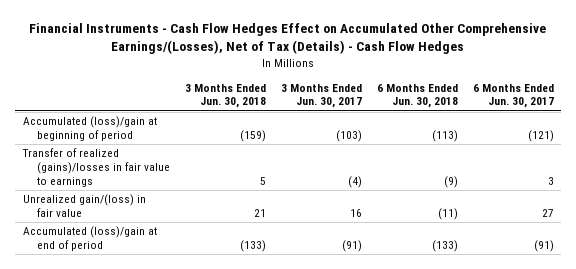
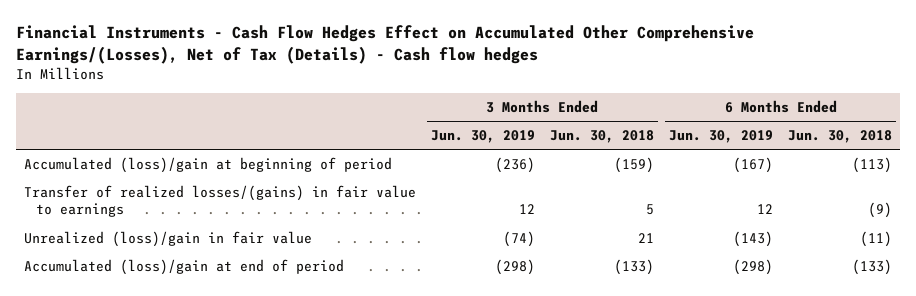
- Financial Instruments - Cash Flow Hedges Effect on Accumulated Other Comprehensive Earnings/(Losses), Net of Tax (Details) - Cash Flow Hedges
+ Financial Instruments - Cash Flow Hedges Effect on Accumulated Other Comprehensive Earnings/(Losses), Net of Tax (Details) - Cash flow hedges
- | 3 Months Ended Jun. 30, 2018 | 3 Months Ended Jun. 30, 2017 | 6 Months Ended Jun. 30, 2018 | 6 Months Ended Jun. 30, 2017
+ | 3 Months Ended Jun. 30, 2019 | 3 Months Ended Jun. 30, 2018 | 6 Months Ended Jun. 30, 2019 | 6 Months Ended Jun. 30, 2018
- Transfer of realized (gains)/losses in fair value to earnings | 5 | (4) | (9) | 3
- Unrealized gain/(loss) in fair value | 21 | 16 | (11) | 27
+ Transfer of realized losses/(gains) in fair value to earnings | 12 | 5 | 12 | (9)
+ Unrealized (loss)/gain in fair value | (74) | 21 | (143) | (11)

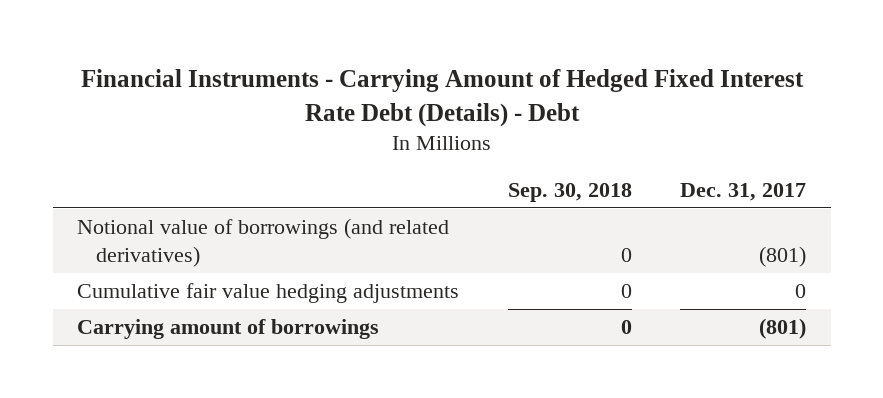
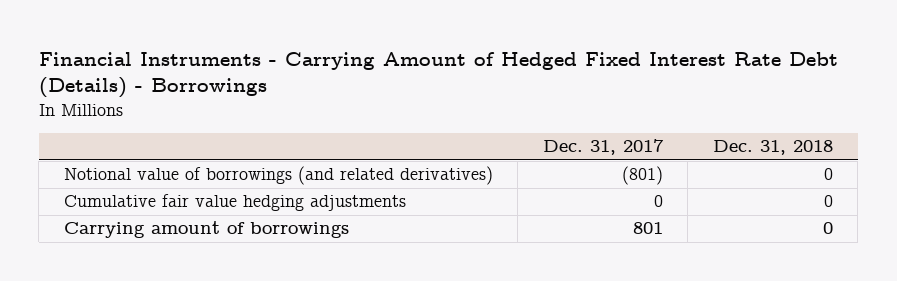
- Financial Instruments - Carrying Amount of Hedged Fixed Interest Rate Debt (Details) - Debt
+ Financial Instruments - Carrying Amount of Hedged Fixed Interest Rate Debt (Details) - Borrowings
- | Sep. 30, 2018 | Dec. 31, 2017
+ | Dec. 31, 2017 | Dec. 31, 2018
- Carrying amount of borrowings | 0 | (801)
+ Carrying amount of borrowings | 801 | 0

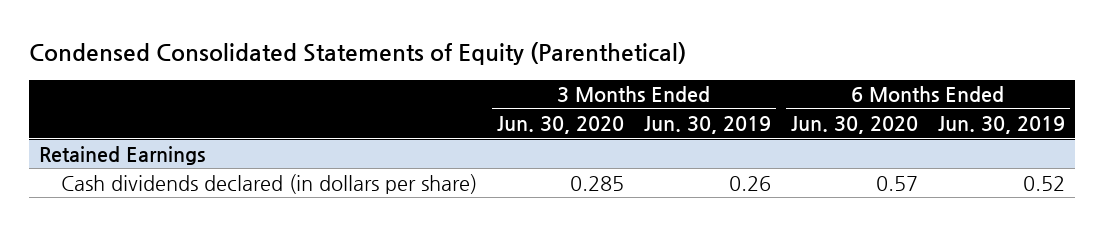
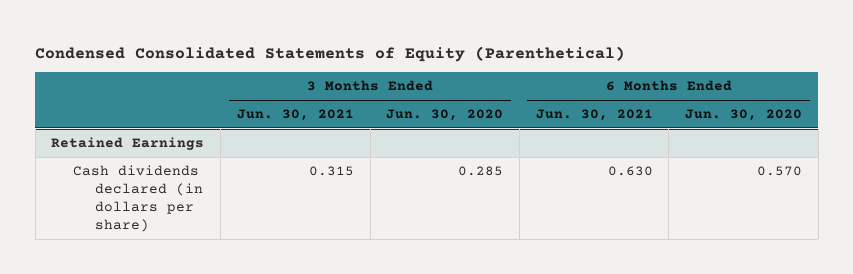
- | 3 Months Ended Jun. 30, 2020 | 3 Months Ended Jun. 30, 2019 | 6 Months Ended Jun. 30, 2020 | 6 Months Ended Jun. 30, 2019
+ | 3 Months Ended Jun. 30, 2021 | 3 Months Ended Jun. 30, 2020 | 6 Months Ended Jun. 30, 2021 | 6 Months Ended Jun. 30, 2020
@ Retained Earnings
- Cash dividends declared (in dollars per share) | 0.285 | 0.26 | 0.57 | 0.52
+ Cash dividends declared (in dollars per share) | 0.315 | 0.285 | 0.630 | 0.570

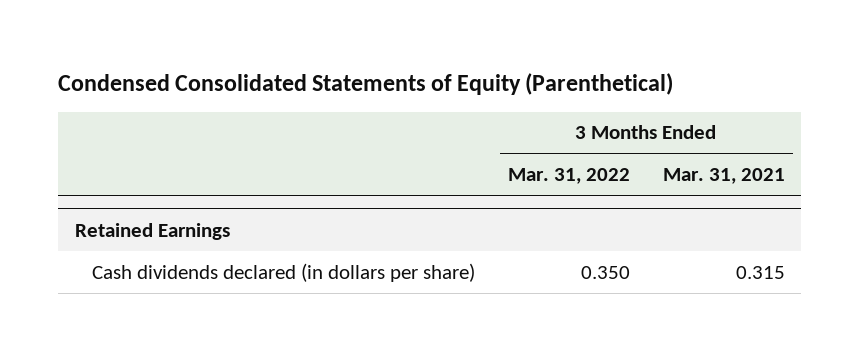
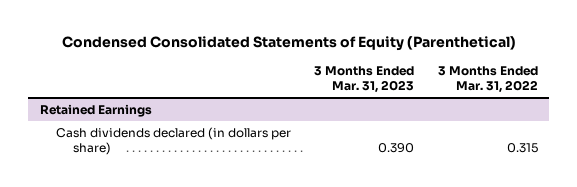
- | 3 Months Ended Mar. 31, 2022 | 3 Months Ended Mar. 31, 2021
+ | 3 Months Ended Mar. 31, 2023 | 3 Months Ended Mar. 31, 2022
@ Retained Earnings
- Cash dividends declared (in dollars per share) | 0.350 | 0.315
+ Cash dividends declared (in dollars per share) | 0.390 | 0.315

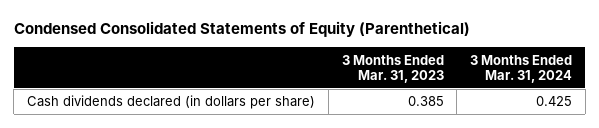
- | 3 Months Ended Mar. 31, 2023 | 3 Months Ended Mar. 31, 2022
+ | 3 Months Ended Mar. 31, 2023 | 3 Months Ended Mar. 31, 2024
- Retained Earnings
- Cash dividends declared (in dollars per share) | 0.390 | 0.315
+ Cash dividends declared (in dollars per share) | 0.385 | 0.425

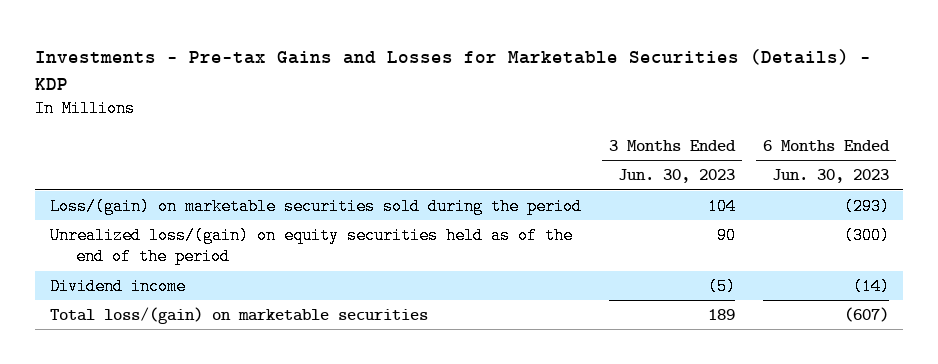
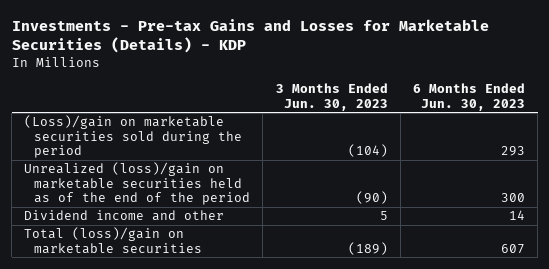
- Loss/(gain) on marketable securities sold during the period | 104 | (293)
- Unrealized loss/(gain) on equity securities held as of the end of the period | 90 | (300)
- Dividend income | (5) | (14)
- Total loss/(gain) on marketable securities | 189 | (607)
+ (Loss)/gain on marketable securities sold during the period | (104) | 293
+ Unrealized (loss)/gain on marketable securities held as of the end of the period | (90) | 300
+ Dividend income and other | 5 | 14
+ Total (loss)/gain on marketable securities | (189) | 607

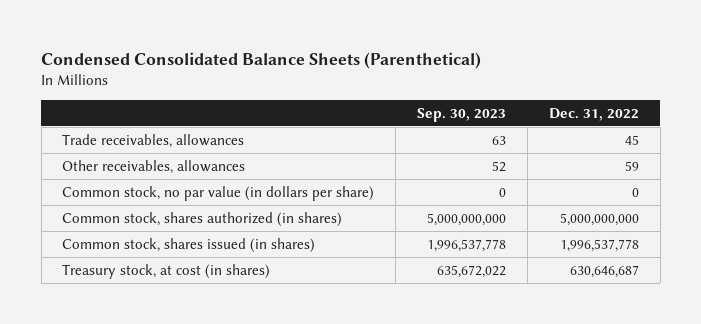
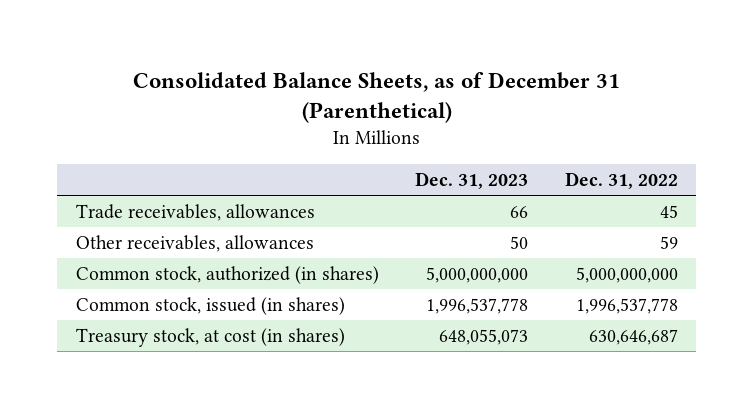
- Condensed Consolidated Balance Sheets (Parenthetical)
+ Consolidated Balance Sheets, as of December 31 (Parenthetical)
- | Sep. 30, 2023 | Dec. 31, 2022
+ | Dec. 31, 2023 | Dec. 31, 2022
- Common stock, no par value (in dollars per share) | 0 | 0
- Common stock, shares authorized (in shares) | 5,000,000,000 | 5,000,000,000
- Common stock, shares issued (in shares) | 1,996,537,778 | 1,996,537,778
+ Common stock, authorized (in shares) | 5,000,000,000 | 5,000,000,000
+ Common stock, issued (in shares) | 1,996,537,778 | 1,996,537,778

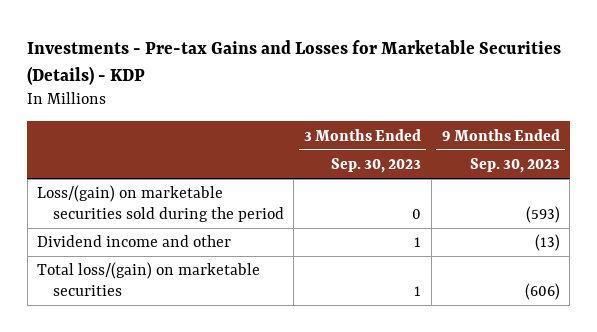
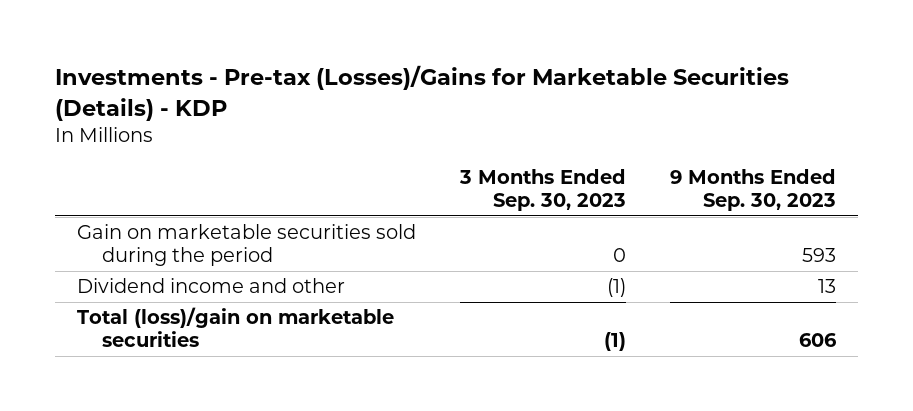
- Investments - Pre-tax Gains and Losses for Marketable Securities (Details) - KDP
+ Investments - Pre-tax (Losses)/Gains for Marketable Securities (Details) - KDP
- Loss/(gain) on marketable securities sold during the period | 0 | (593)
- Dividend income and other | 1 | (13)
- Total loss/(gain) on marketable securities | 1 | (606)
+ Gain on marketable securities sold during the period | 0 | 593
+ Dividend income and other | (1) | 13
+ Total (loss)/gain on marketable securities | (1) | 606

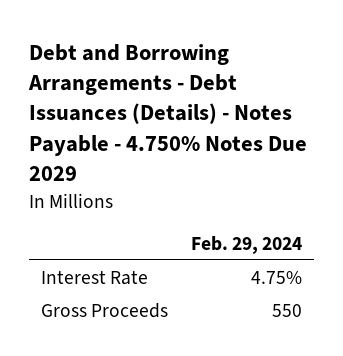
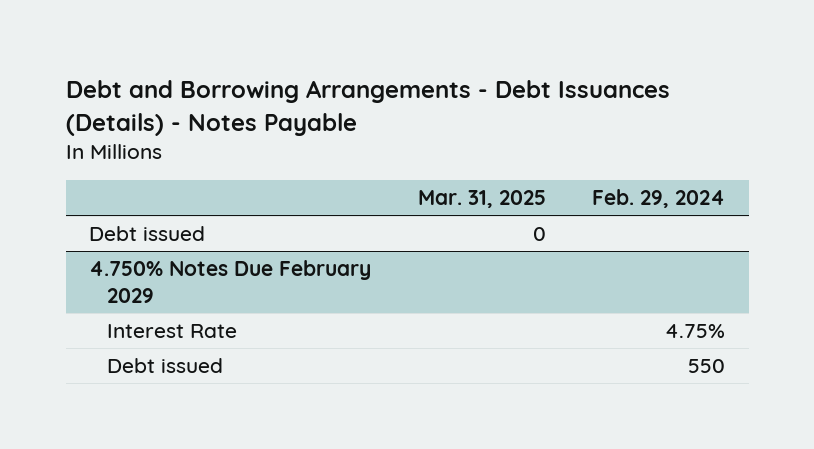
- Debt and Borrowing Arrangements - Debt Issuances (Details) - Notes Payable - 4.750% Notes Due 2029
+ Debt and Borrowing Arrangements - Debt Issuances (Details) - Notes Payable
- | Feb. 29, 2024
+ | Mar. 31, 2025 | Feb. 29, 2024
+ Debt issued | 0 |
+ 4.750% Notes Due February 2029
- Gross Proceeds | 550
+ Debt issued | | 550

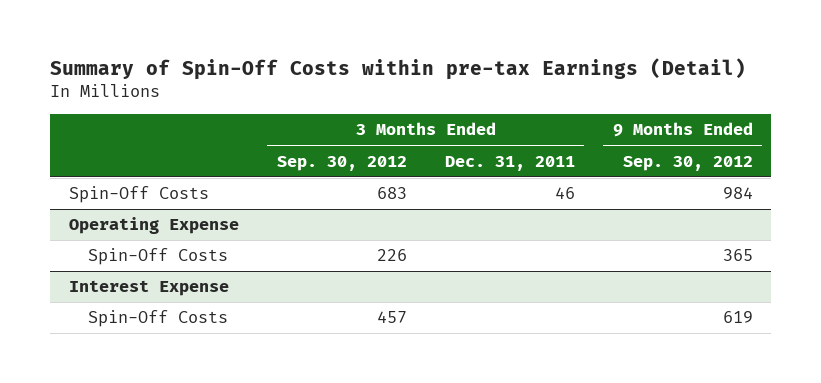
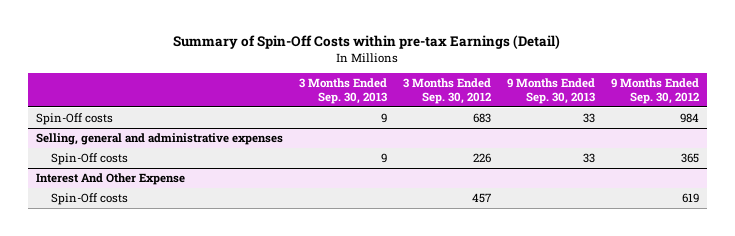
- | 3 Months Ended Sep. 30, 2012 | 3 Months Ended Dec. 31, 2011 | 9 Months Ended Sep. 30, 2012
+ | 3 Months Ended Sep. 30, 2013 | 3 Months Ended Sep. 30, 2012 | 9 Months Ended Sep. 30, 2013 | 9 Months Ended Sep. 30, 2012
- Spin-Off Costs | 683 | 46 | 984
- Operating Expense
- Spin-Off Costs | 226 | | 365
- Interest Expense
- Spin-Off Costs | 457 | | 619
+ Spin-Off costs | 9 | 683 | 33 | 984
+ Selling, general and administrative expenses
+ Spin-Off costs | 9 | 226 | 33 | 365
+ Interest And Other Expense
+ Spin-Off costs | | 457 | | 619

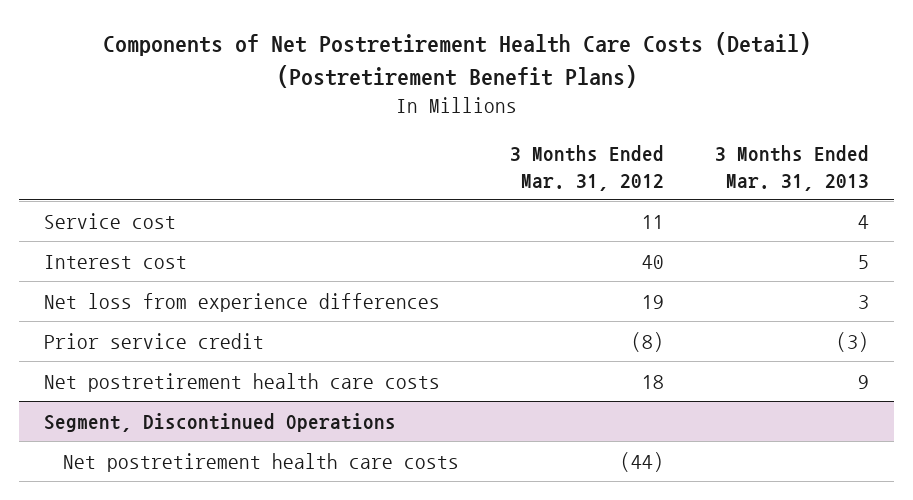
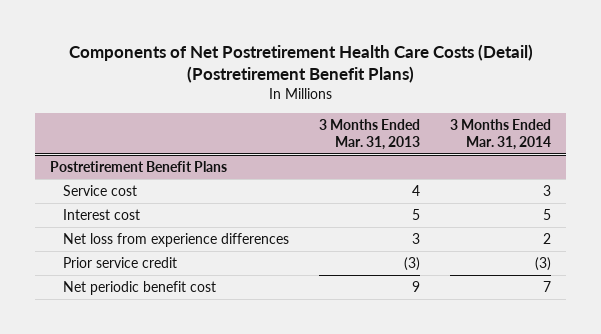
- | 3 Months Ended Mar. 31, 2012 | 3 Months Ended Mar. 31, 2013
+ | 3 Months Ended Mar. 31, 2013 | 3 Months Ended Mar. 31, 2014
+ Postretirement Benefit Plans
- Net postretirement health care costs | 18 | 9
- Segment, Discontinued Operations
- Net postretirement health care costs | (44) |
+ Net periodic benefit cost | 9 | 7

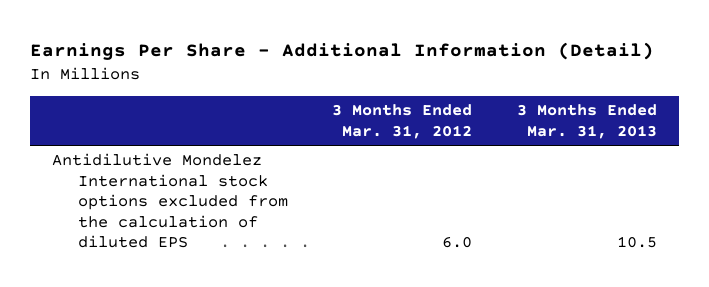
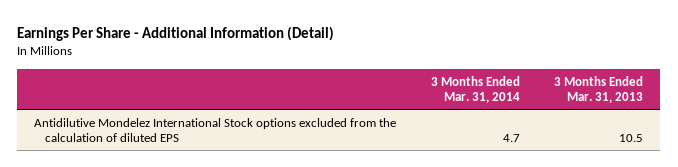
- | 3 Months Ended Mar. 31, 2012 | 3 Months Ended Mar. 31, 2013
+ | 3 Months Ended Mar. 31, 2014 | 3 Months Ended Mar. 31, 2013
- Antidilutive Mondelez International stock options excluded from the calculation of diluted EPS | 6.0 | 10.5
+ Antidilutive Mondelez International Stock options excluded from the calculation of diluted EPS | 4.7 | 10.5

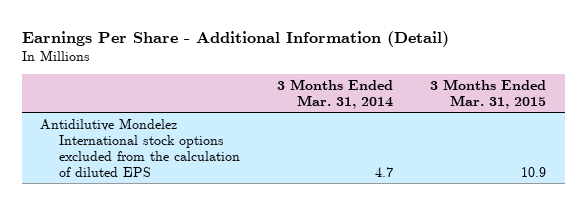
- | 3 Months Ended Mar. 31, 2014 | 3 Months Ended Mar. 31, 2013
+ | 3 Months Ended Mar. 31, 2014 | 3 Months Ended Mar. 31, 2015
- Antidilutive Mondelez International Stock options excluded from the calculation of diluted EPS | 4.7 | 10.5
+ Antidilutive Mondelez International stock options excluded from the calculation of diluted EPS | 4.7 | 10.9

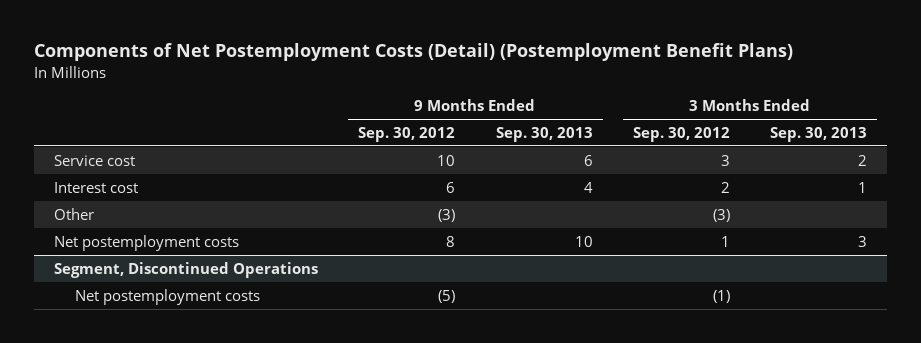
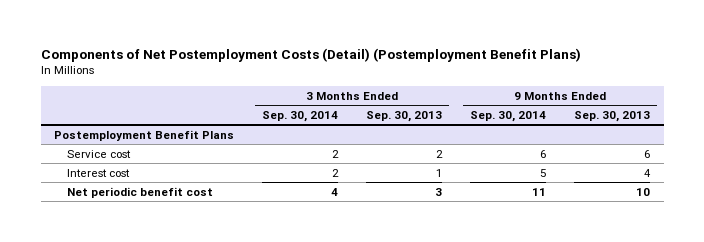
- | 9 Months Ended Sep. 30, 2012 | 9 Months Ended Sep. 30, 2013 | 3 Months Ended Sep. 30, 2012 | 3 Months Ended Sep. 30, 2013
+ | 3 Months Ended Sep. 30, 2014 | 3 Months Ended Sep. 30, 2013 | 9 Months Ended Sep. 30, 2014 | 9 Months Ended Sep. 30, 2013
+ Postemployment Benefit Plans
- Other | (3) | | (3) |
- Net postemployment costs | 8 | 10 | 1 | 3
- Segment, Discontinued Operations
- Net postemployment costs | (5) | | (1) |
+ Net periodic benefit cost | 4 | 3 | 11 | 10

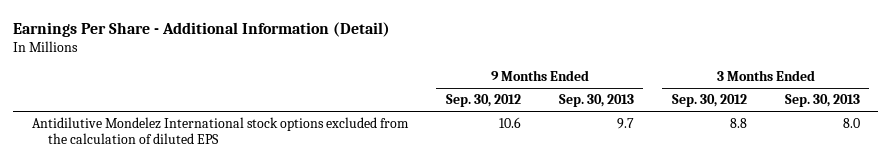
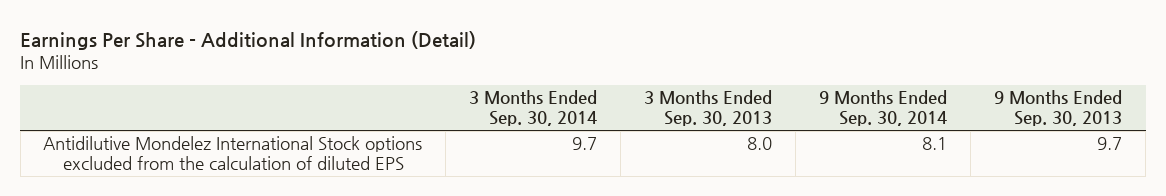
- | 9 Months Ended Sep. 30, 2012 | 9 Months Ended Sep. 30, 2013 | 3 Months Ended Sep. 30, 2012 | 3 Months Ended Sep. 30, 2013
+ | 3 Months Ended Sep. 30, 2014 | 3 Months Ended Sep. 30, 2013 | 9 Months Ended Sep. 30, 2014 | 9 Months Ended Sep. 30, 2013
- Antidilutive Mondelez International stock options excluded from the calculation of diluted EPS | 10.6 | 9.7 | 8.8 | 8.0
+ Antidilutive Mondelez International Stock options excluded from the calculation of diluted EPS | 9.7 | 8.0 | 8.1 | 9.7

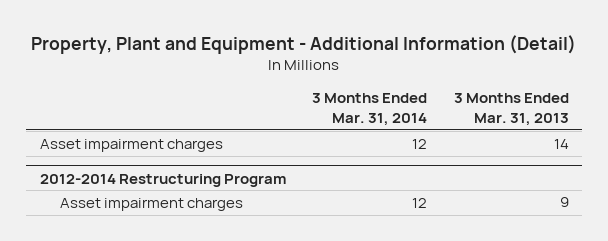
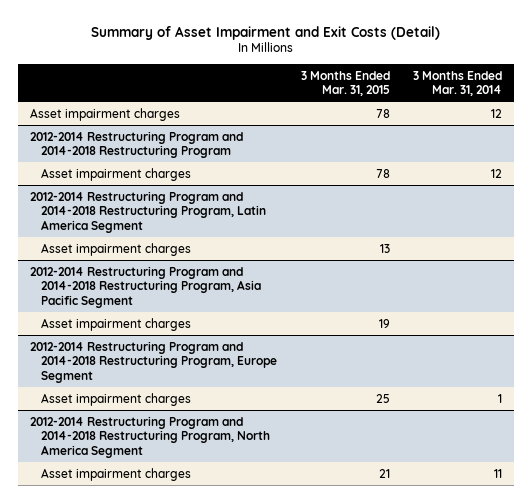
- Property, Plant and Equipment - Additional Information (Detail)
+ Summary of Asset Impairment and Exit Costs (Detail)
- | 3 Months Ended Mar. 31, 2014 | 3 Months Ended Mar. 31, 2013
+ | 3 Months Ended Mar. 31, 2015 | 3 Months Ended Mar. 31, 2014
- 2012-2014 Restructuring Program
+ 2012-2014 Restructuring Program and 2014-2018 Restructuring Program
+ 2012-2014 Restructuring Program and 2014-2018 Restructuring Program, Latin America Segment
+ Asset impairment charges | 13 |
+ 2012-2014 Restructuring Program and 2014-2018 Restructuring Program, Asia Pacific Segment
+ Asset impairment charges | 19 |
+ 2012-2014 Restructuring Program and 2014-2018 Restructuring Program, Europe Segment
+ Asset impairment charges | 25 | 1
+ 2012-2014 Restructuring Program and 2014-2018 Restructuring Program, North America Segment
+ Asset impairment charges | 21 | 11

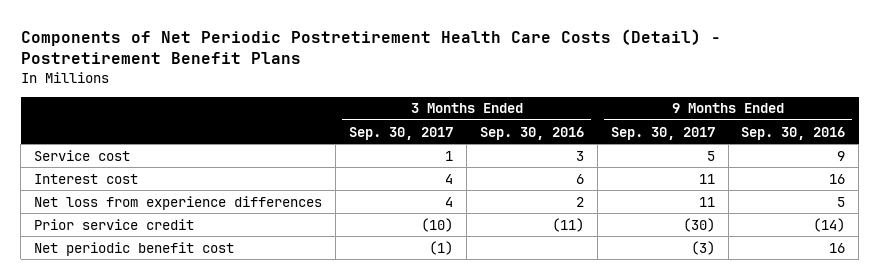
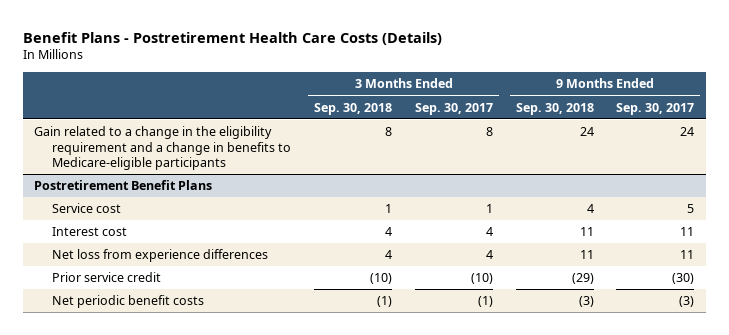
- Components of Net Periodic Postretirement Health Care Costs (Detail) - Postretirement Benefit Plans
+ Benefit Plans - Postretirement Health Care Costs (Details)
- | 3 Months Ended Sep. 30, 2017 | 3 Months Ended Sep. 30, 2016 | 9 Months Ended Sep. 30, 2017 | 9 Months Ended Sep. 30, 2016
+ | 3 Months Ended Sep. 30, 2018 | 3 Months Ended Sep. 30, 2017 | 9 Months Ended Sep. 30, 2018 | 9 Months Ended Sep. 30, 2017
+ Gain related to a change in the eligibility requirement and a change in benefits to Medicare-eligible participants | 8 | 8 | 24 | 24
+ Postretirement Benefit Plans
- Net periodic benefit cost | (1) | | (3) | 16
+ Net periodic benefit costs | (1) | (1) | (3) | (3)

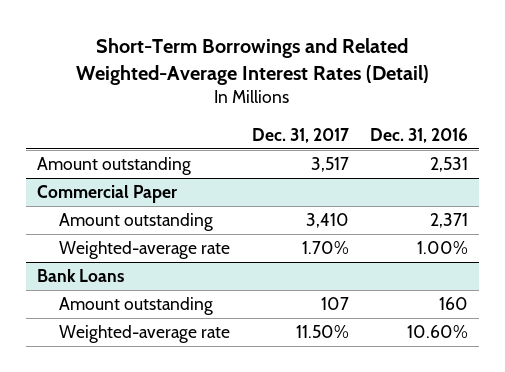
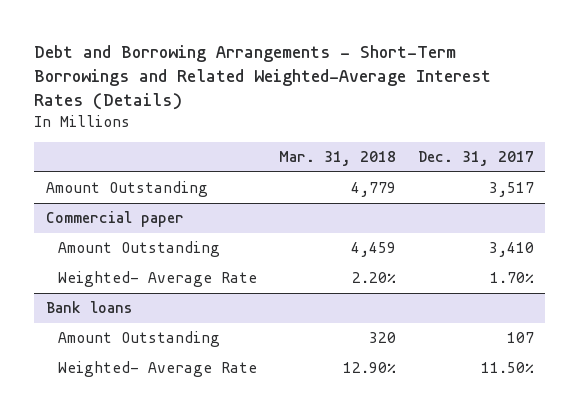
- Short-Term Borrowings and Related Weighted-Average Interest Rates (Detail)
+ Debt and Borrowing Arrangements - Short-Term Borrowings and Related Weighted-Average Interest Rates (Details)
- | Dec. 31, 2017 | Dec. 31, 2016
+ | Mar. 31, 2018 | Dec. 31, 2017
- Amount outstanding | 3,517 | 2,531
- Commercial Paper
- Amount outstanding | 3,410 | 2,371
- Weighted-average rate | 1.70% | 1.00%
- Bank Loans
- Amount outstanding | 107 | 160
- Weighted-average rate | 11.50% | 10.60%
+ Amount Outstanding | 4,779 | 3,517
+ Commercial paper
+ Amount Outstanding | 4,459 | 3,410
+ Weighted- Average Rate | 2.20% | 1.70%
+ Bank loans
+ Amount Outstanding | 320 | 107
+ Weighted- Average Rate | 12.90% | 11.50%

